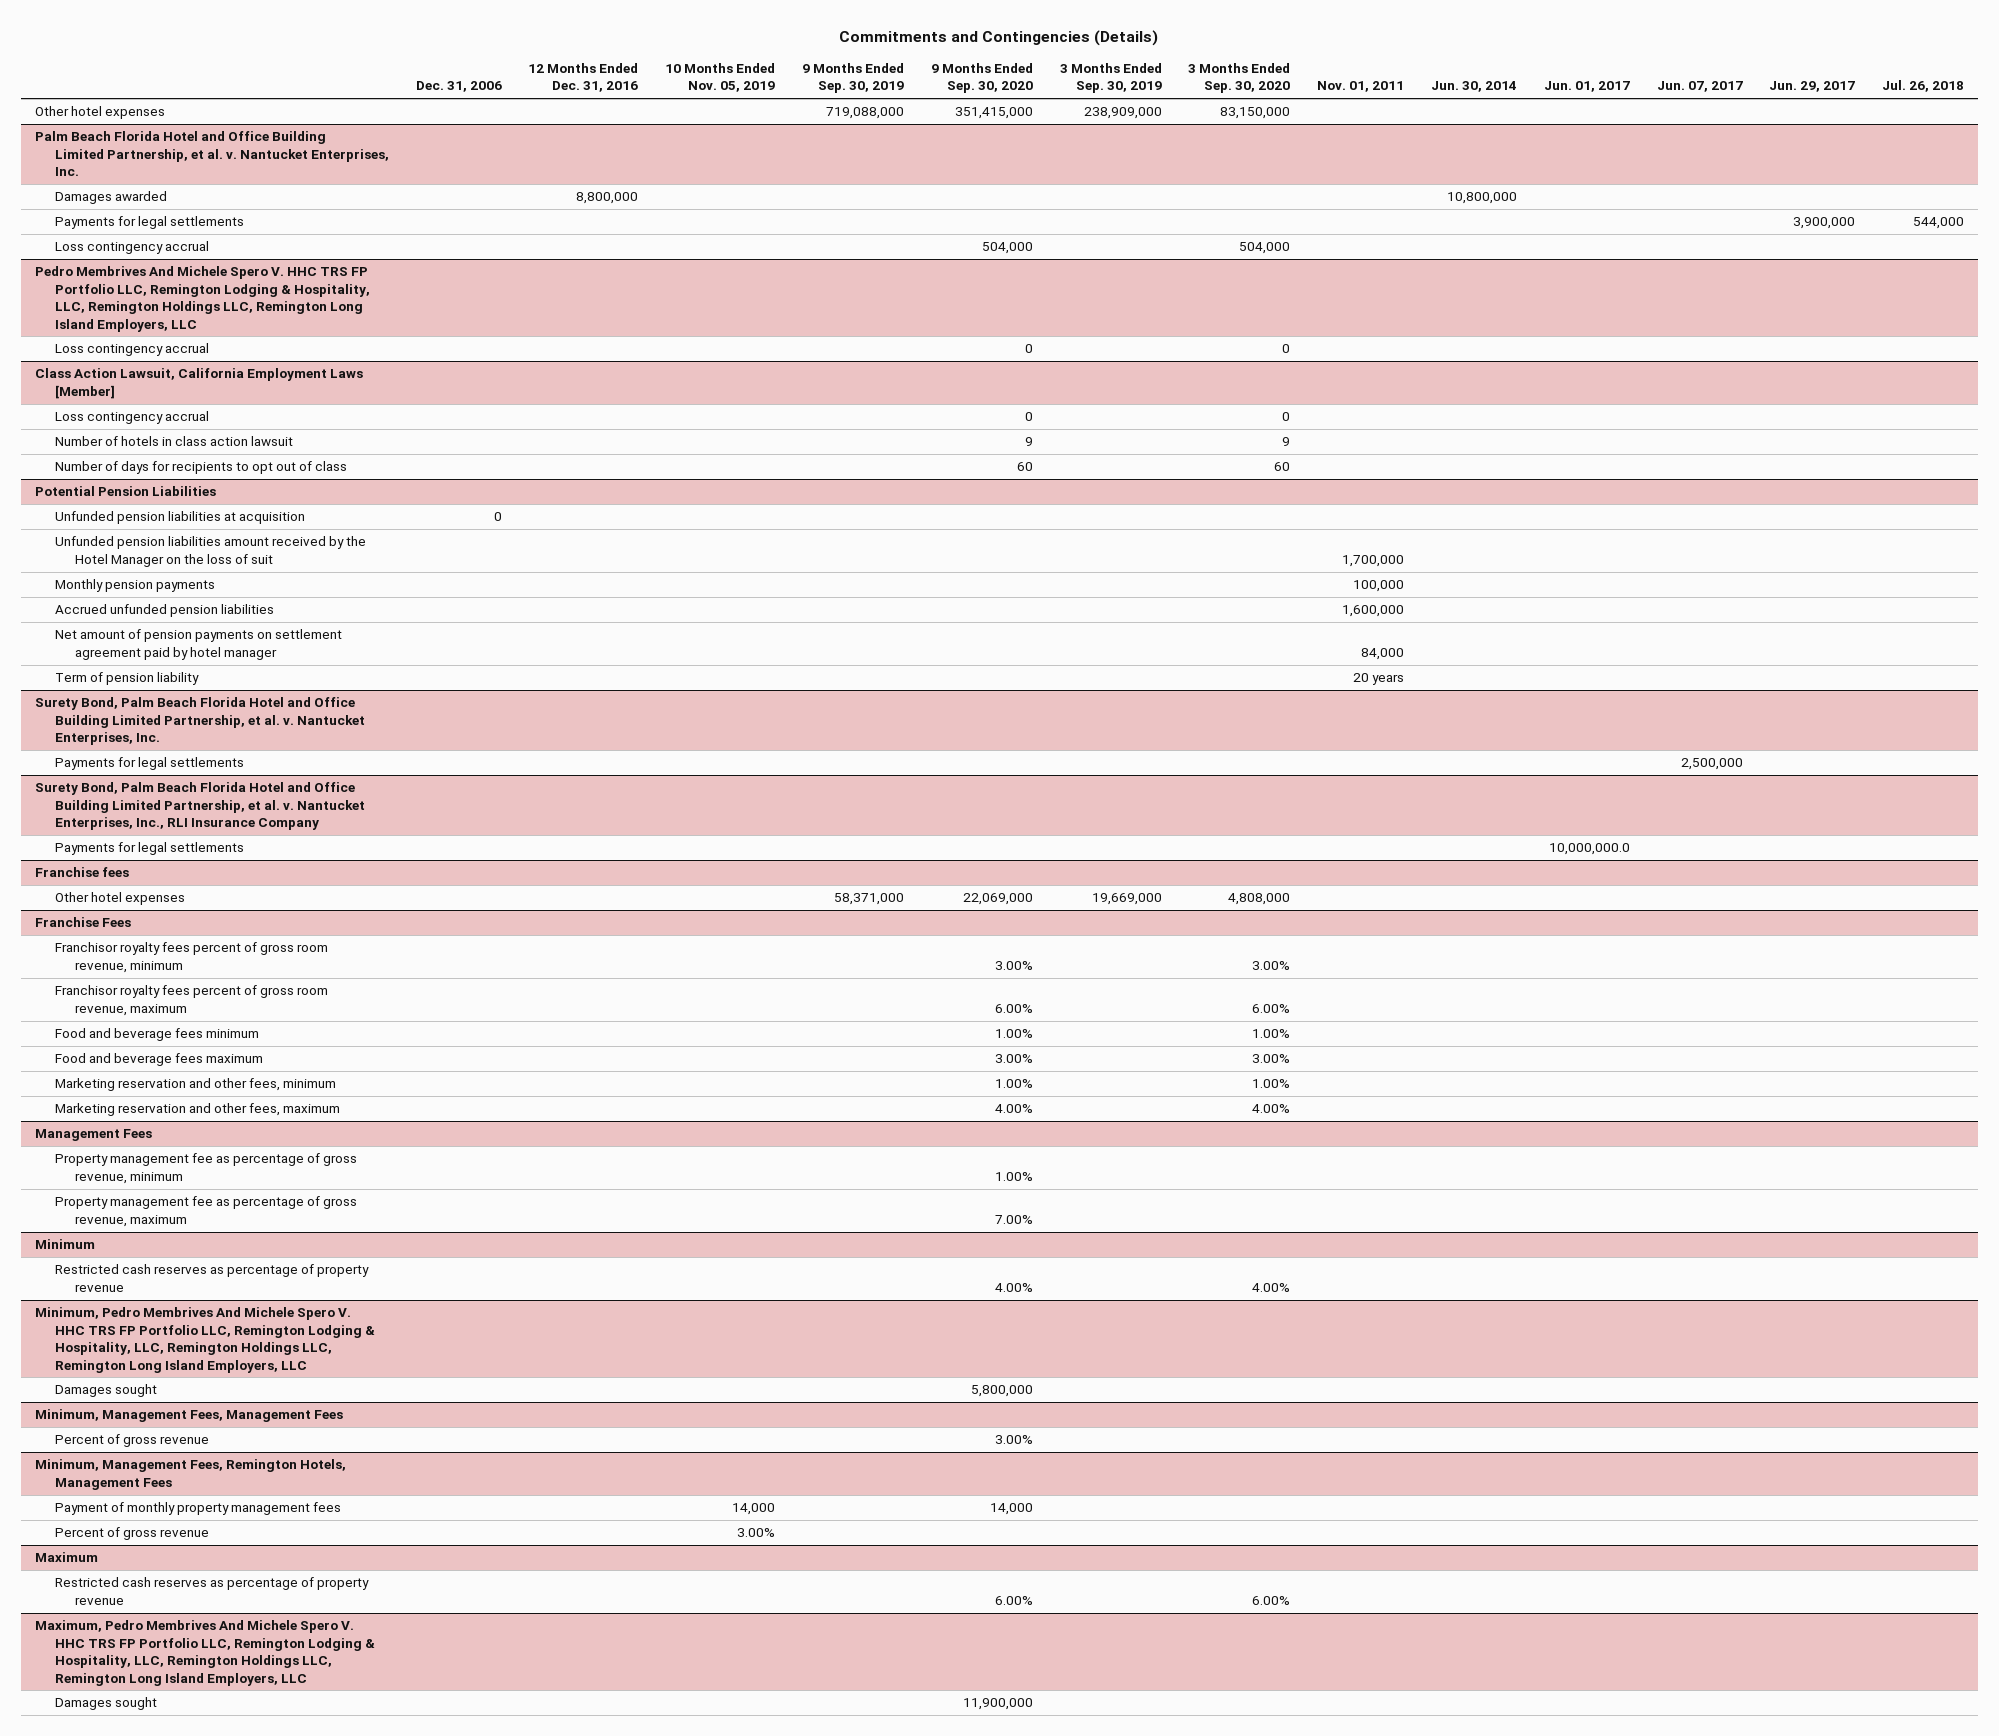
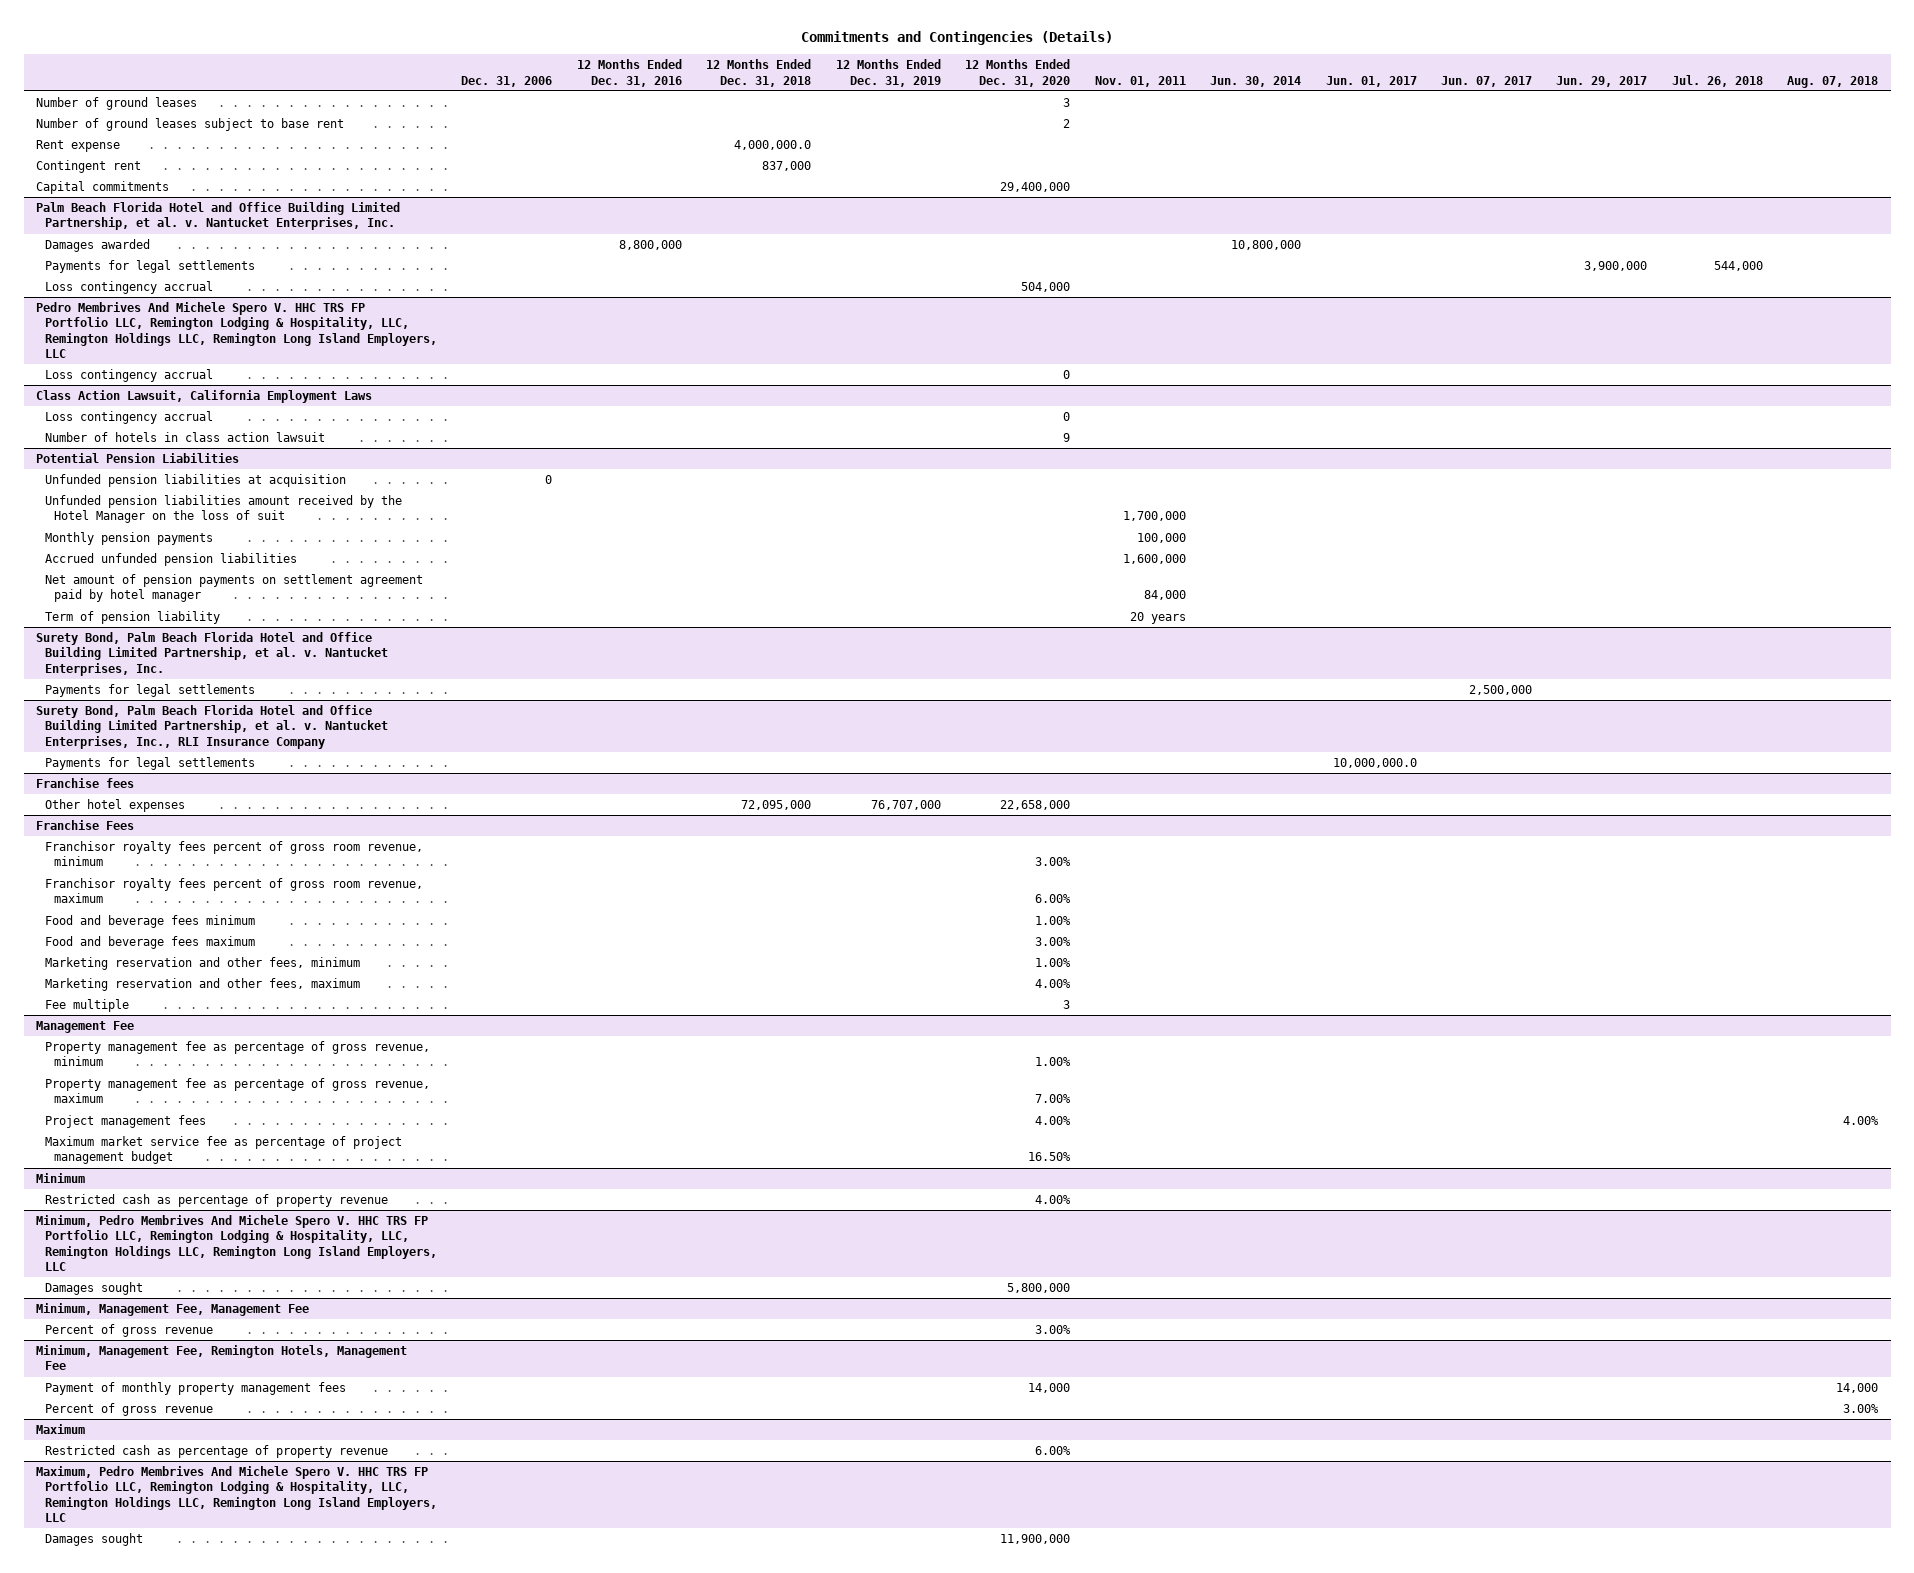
- | Dec. 31, 2006 | 12 Months Ended Dec. 31, 2016 | 10 Months Ended Nov. 05, 2019 | 9 Months Ended Sep. 30, 2019 | 9 Months Ended Sep. 30, 2020 | 3 Months Ended Sep. 30, 2019 | 3 Months Ended Sep. 30, 2020 | Nov. 01, 2011 | Jun. 30, 2014 | Jun. 01, 2017 | Jun. 07, 2017 | Jun. 29, 2017 | Jul. 26, 2018
+ | Dec. 31, 2006 | 12 Months Ended Dec. 31, 2016 | 12 Months Ended Dec. 31, 2018 | 12 Months Ended Dec. 31, 2019 | 12 Months Ended Dec. 31, 2020 | Nov. 01, 2011 | Jun. 30, 2014 | Jun. 01, 2017 | Jun. 07, 2017 | Jun. 29, 2017 | Jul. 26, 2018 | Aug. 07, 2018
- Other hotel expenses | | | | 719,088,000 | 351,415,000 | 238,909,000 | 83,150,000 | | | | | |
+ Number of ground leases | | | | | 3 | | | | | | |
+ Number of ground leases subject to base rent | | | | | 2 | | | | | | |
+ Rent expense | | | 4,000,000.0 | | | | | | | | |
+ Contingent rent | | | 837,000 | | | | | | | | |
+ Capital commitments | | | | | 29,400,000 | | | | | | |
- Class Action Lawsuit, California Employment Laws [Member]
+ Class Action Lawsuit, California Employment Laws
- Number of days for recipients to opt out of class | | | | | 60 | | 60 | | | | | |
- Management Fees
@ Franchise Fees
+ Fee multiple | | | | | 3 | | | | | | |
+ Management Fee
+ Project management fees | | | | | 4.00% | | | | | | | 4.00%
+ Maximum market service fee as percentage of project management budget | | | | | 16.50% | | | | | | |
@ Minimum
- Restricted cash reserves as percentage of property revenue | | | | | 4.00% | | 4.00% | | | | | |
+ Restricted cash as percentage of property revenue | | | | | 4.00% | | | | | | |
- Minimum, Management Fees, Management Fees
+ Minimum, Management Fee, Management Fee
- Minimum, Management Fees, Remington Hotels, Management Fees
+ Minimum, Management Fee, Remington Hotels, Management Fee
@ Maximum
- Restricted cash reserves as percentage of property revenue | | | | | 6.00% | | 6.00% | | | | | |
+ Restricted cash as percentage of property revenue | | | | | 6.00% | | | | | | |

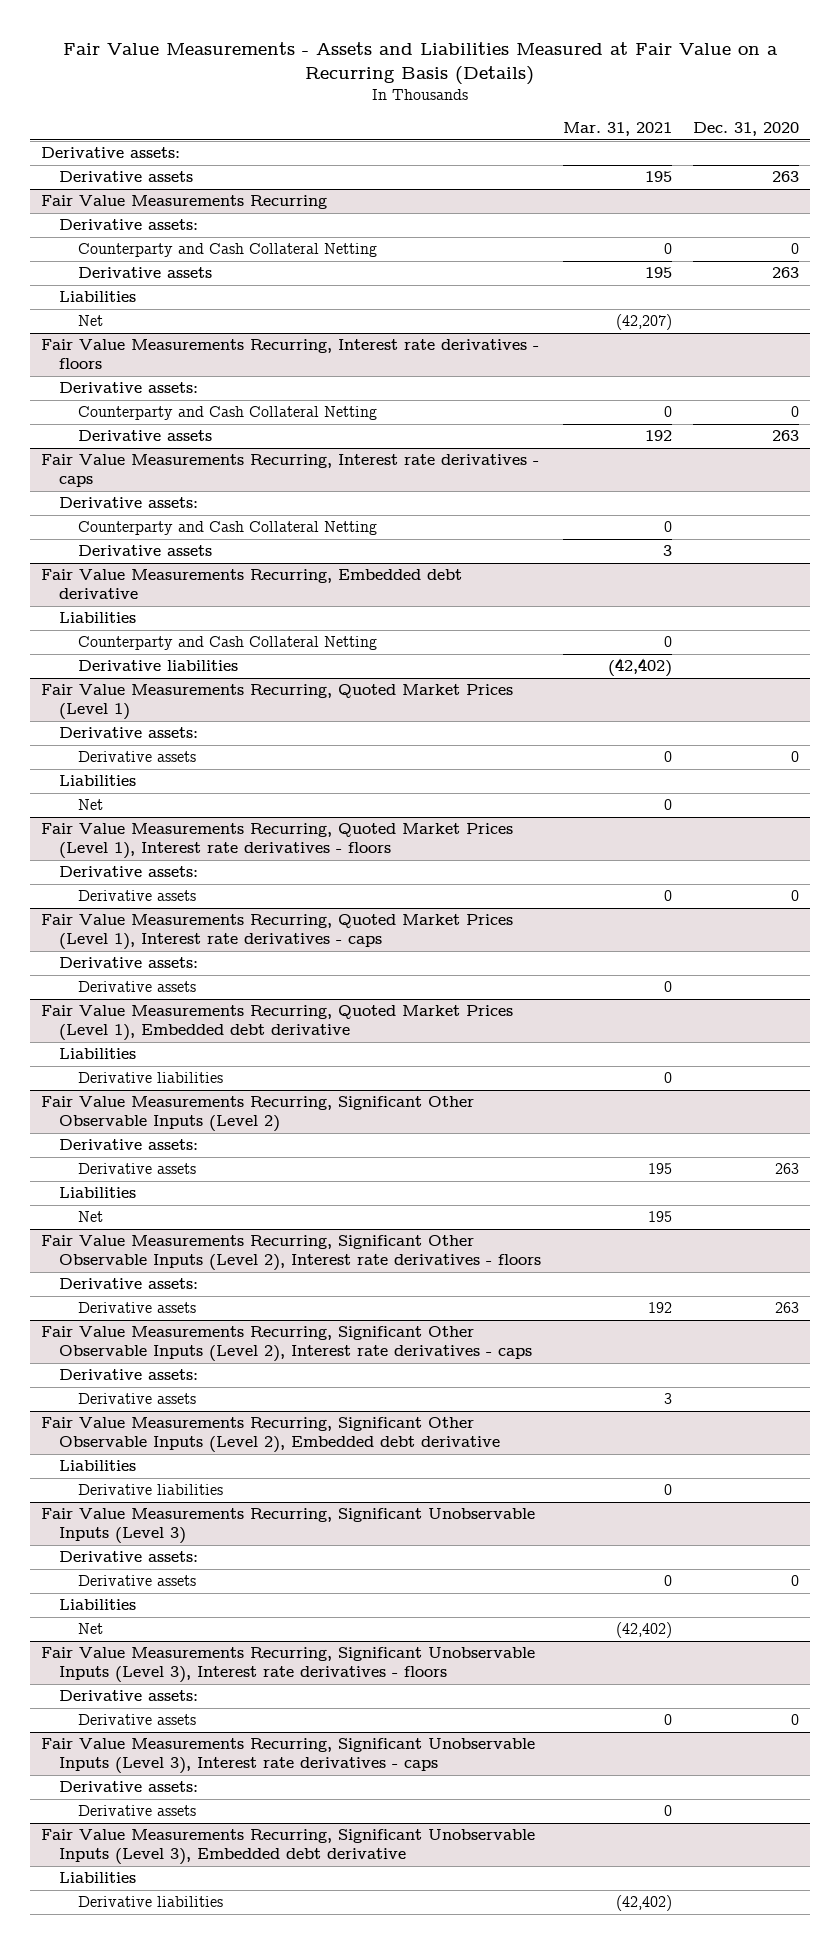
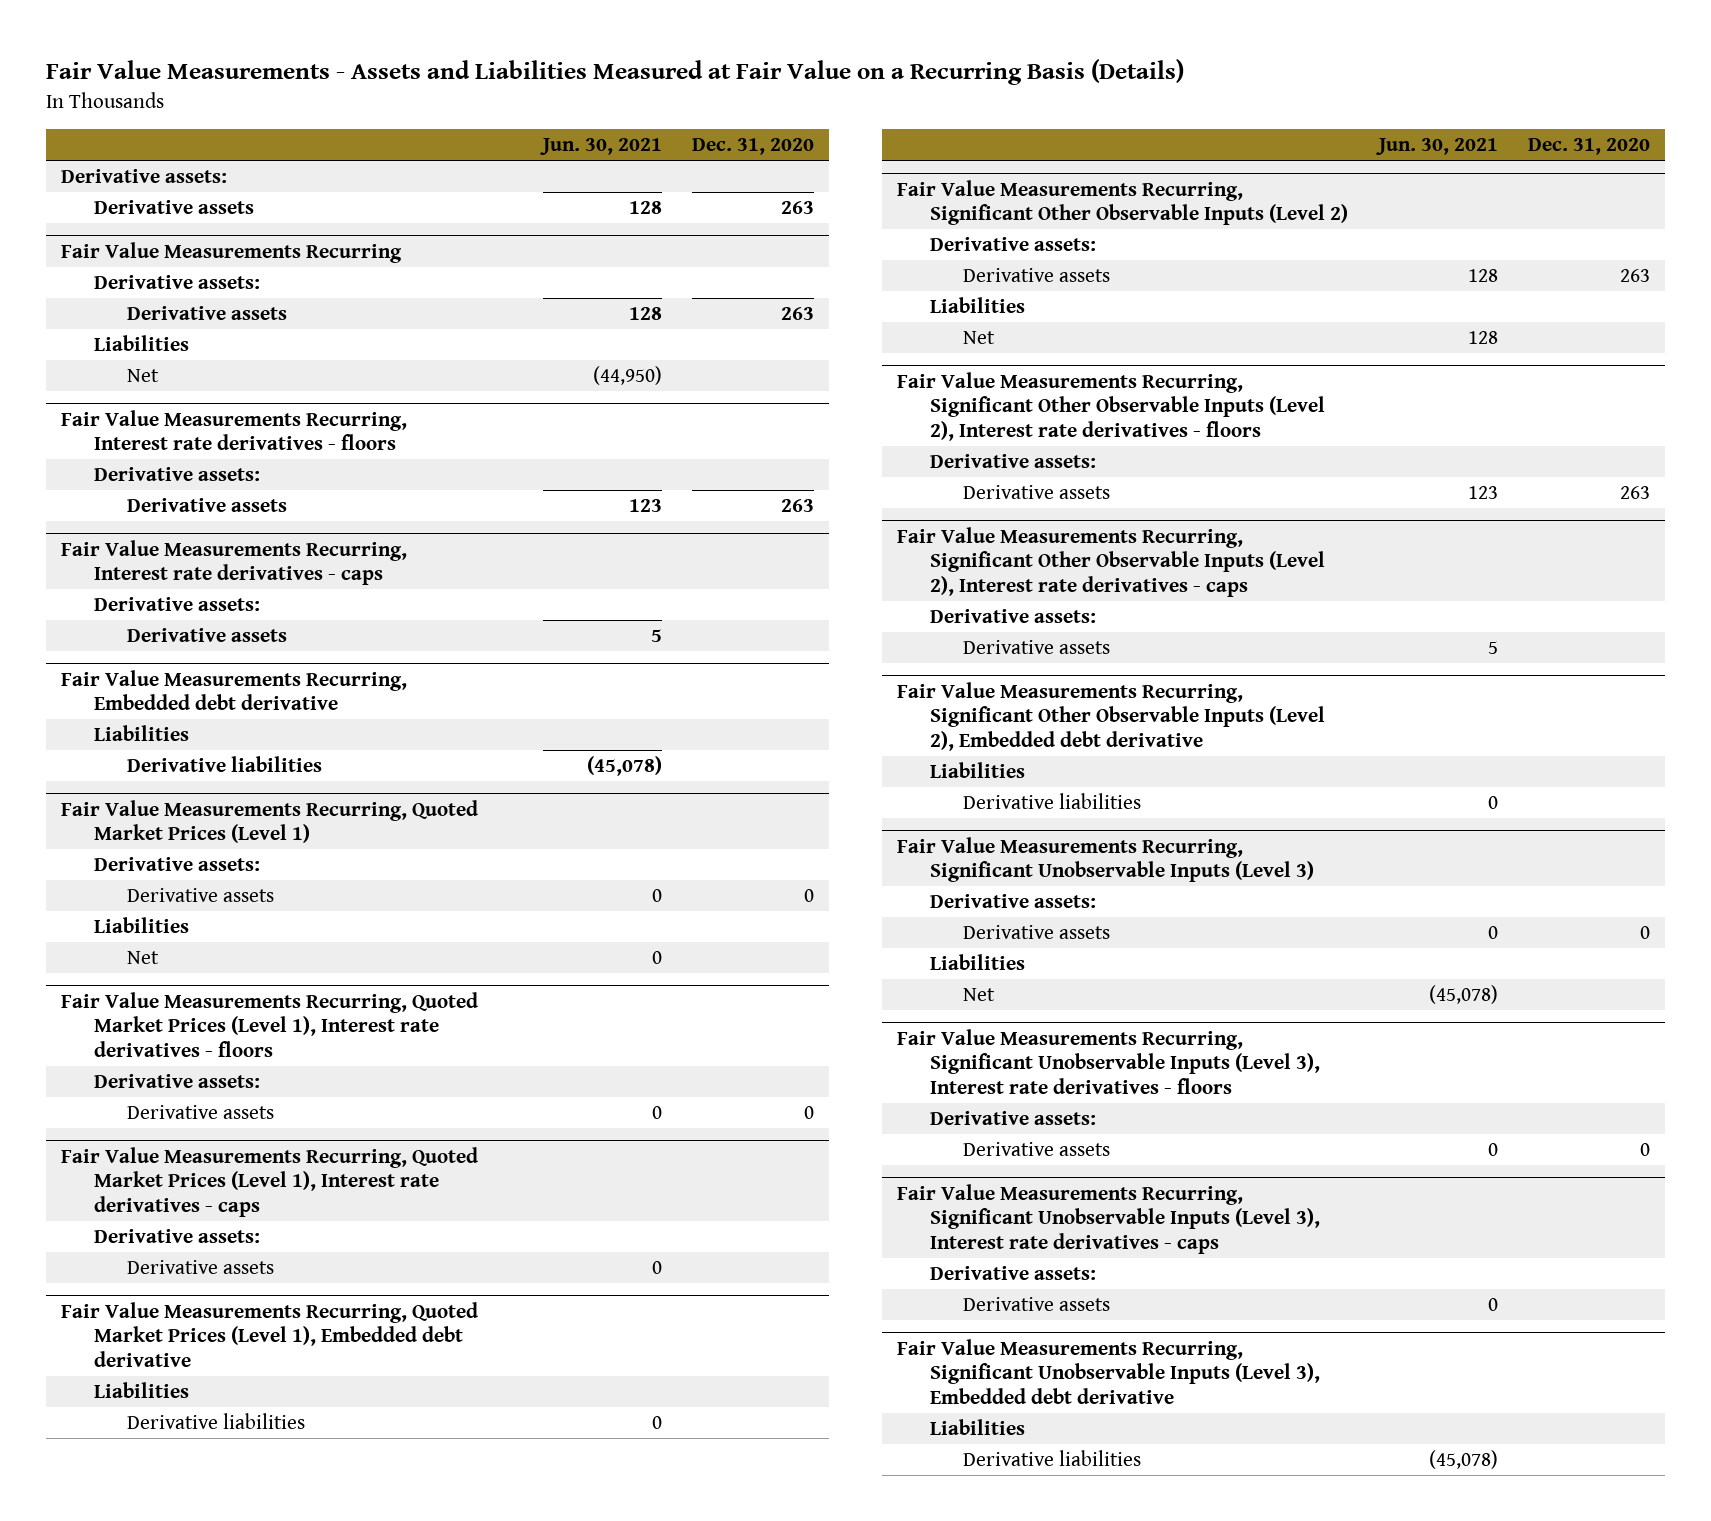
- | Mar. 31, 2021 | Dec. 31, 2020
+ | Jun. 30, 2021 | Dec. 31, 2020
@ Fair Value Measurements Recurring
- Counterparty and Cash Collateral Netting | 0 | 0
@ Fair Value Measurements Recurring, Interest rate derivatives - floors
- Counterparty and Cash Collateral Netting | 0 | 0
@ Fair Value Measurements Recurring, Interest rate derivatives - caps
- Counterparty and Cash Collateral Netting | 0 |
@ Fair Value Measurements Recurring, Embedded debt derivative
- Counterparty and Cash Collateral Netting | 0 |

